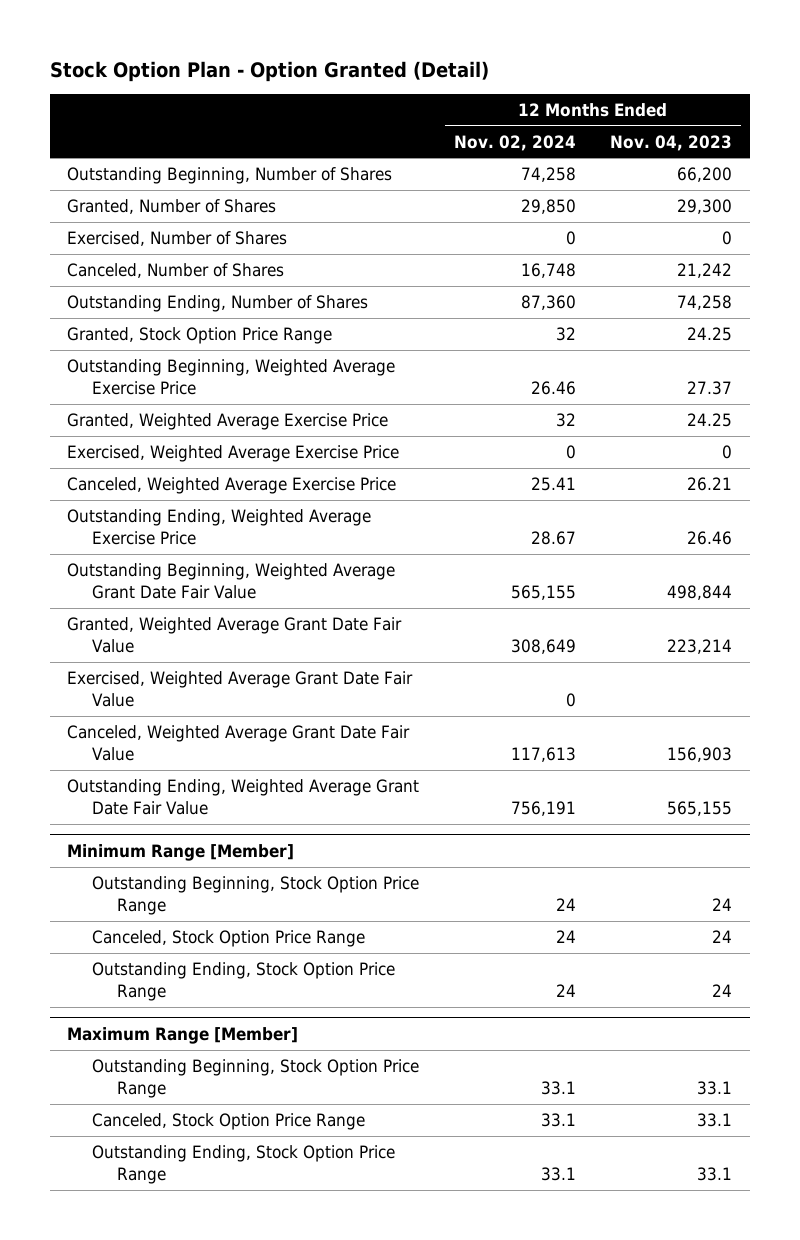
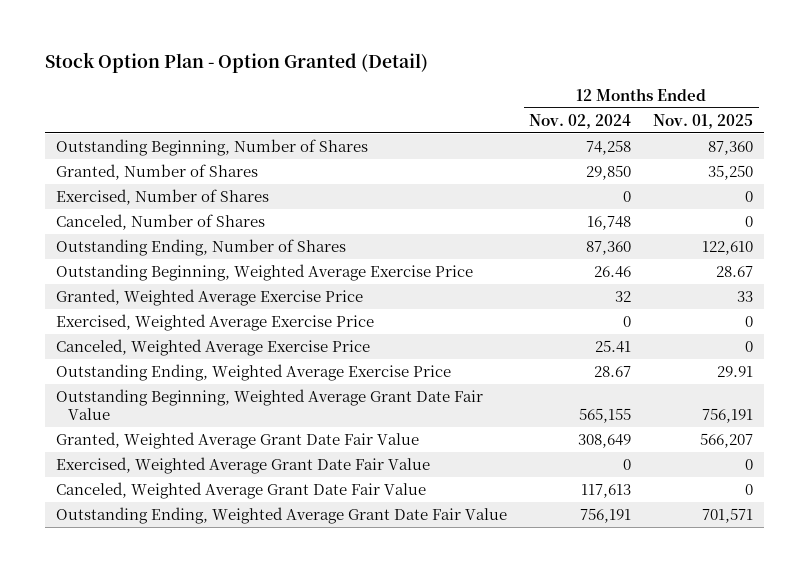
- | 12 Months Ended Nov. 02, 2024 | 12 Months Ended Nov. 04, 2023
+ | 12 Months Ended Nov. 02, 2024 | 12 Months Ended Nov. 01, 2025
- Granted, Stock Option Price Range | 32 | 24.25
- Minimum Range [Member]
- Outstanding Beginning, Stock Option Price Range | 24 | 24
- Canceled, Stock Option Price Range | 24 | 24
- Outstanding Ending, Stock Option Price Range | 24 | 24
- Maximum Range [Member]
- Outstanding Beginning, Stock Option Price Range | 33.1 | 33.1
- Canceled, Stock Option Price Range | 33.1 | 33.1
- Outstanding Ending, Stock Option Price Range | 33.1 | 33.1

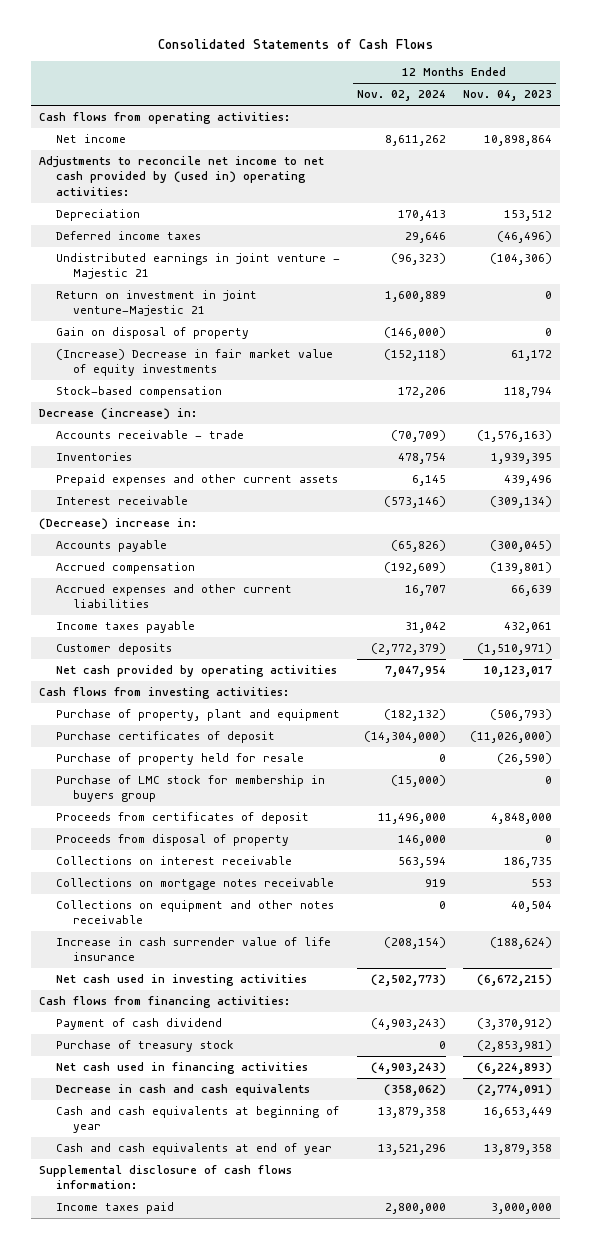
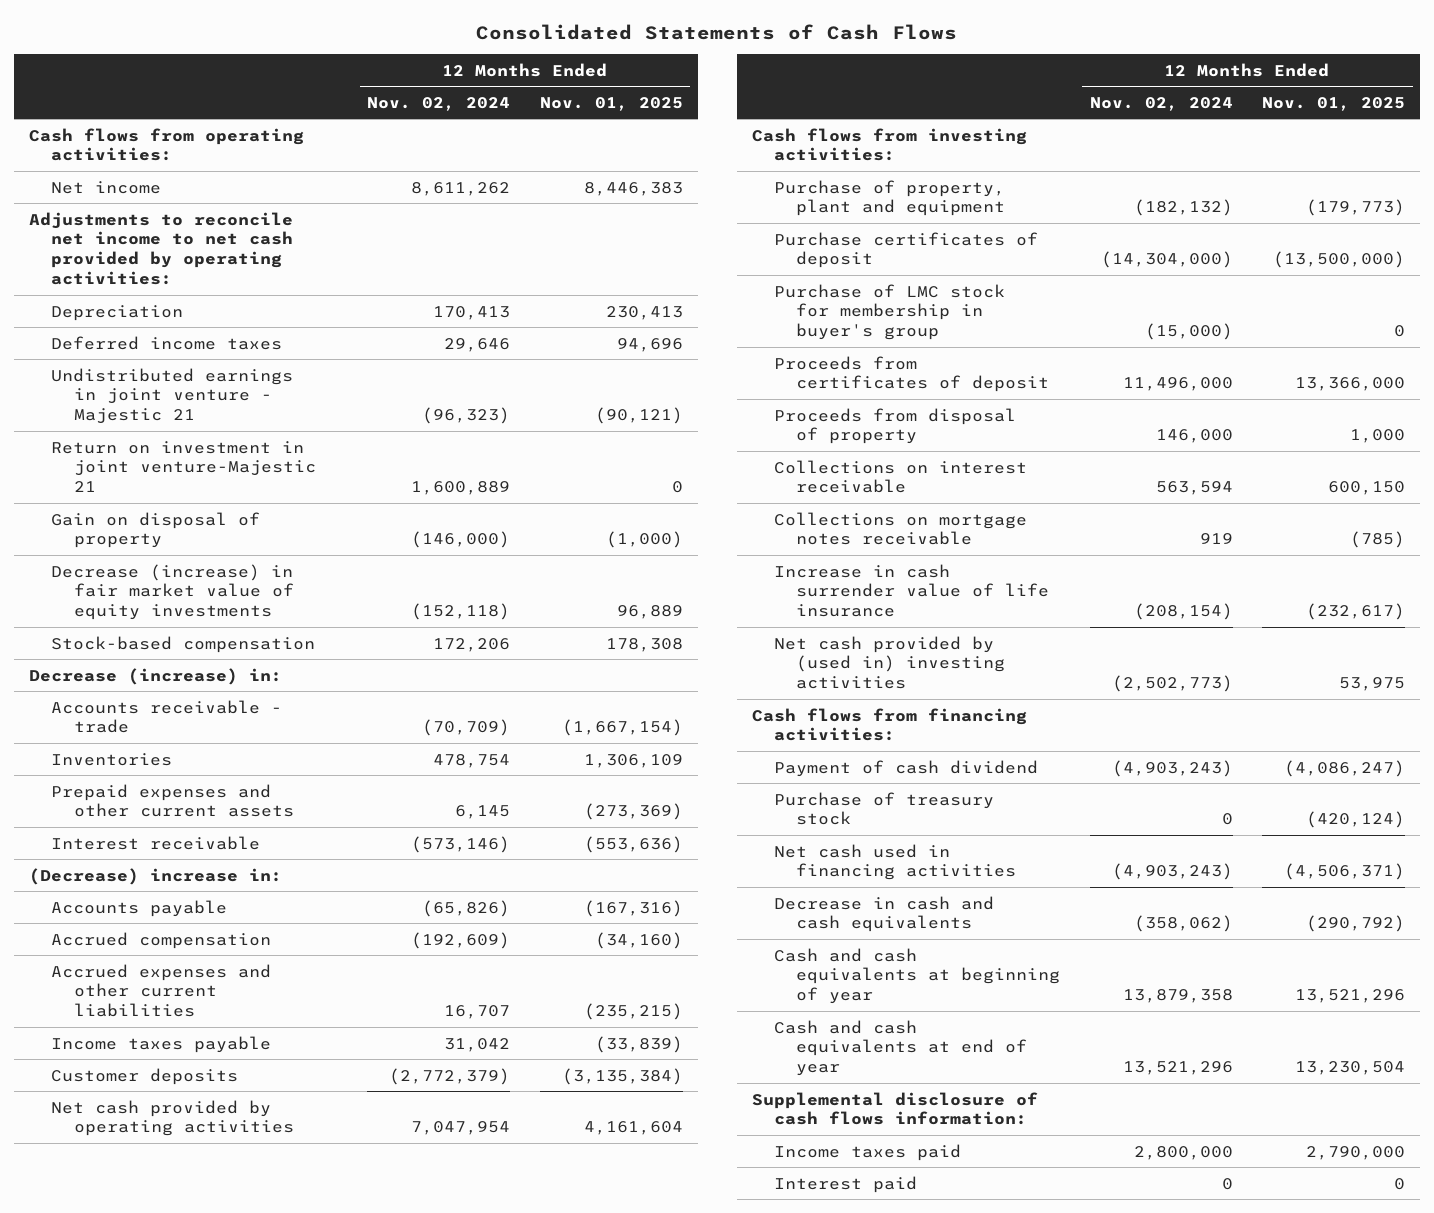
- | 12 Months Ended Nov. 02, 2024 | 12 Months Ended Nov. 04, 2023
+ | 12 Months Ended Nov. 02, 2024 | 12 Months Ended Nov. 01, 2025
- Adjustments to reconcile net income to net cash provided by (used in) operating activities:
+ Adjustments to reconcile net income to net cash provided by operating activities:
- (Increase) Decrease in fair market value of equity investments | (152,118) | 61,172
+ Decrease (increase) in fair market value of equity investments | (152,118) | 96,889
- Purchase of property held for resale | 0 | (26,590)
- Purchase of LMC stock for membership in buyers group | (15,000) | 0
+ Purchase of LMC stock for membership in buyer's group | (15,000) | 0
- Collections on equipment and other notes receivable | 0 | 40,504
- Net cash used in investing activities | (2,502,773) | (6,672,215)
+ Net cash provided by (used in) investing activities | (2,502,773) | 53,975
+ Interest paid | 0 | 0

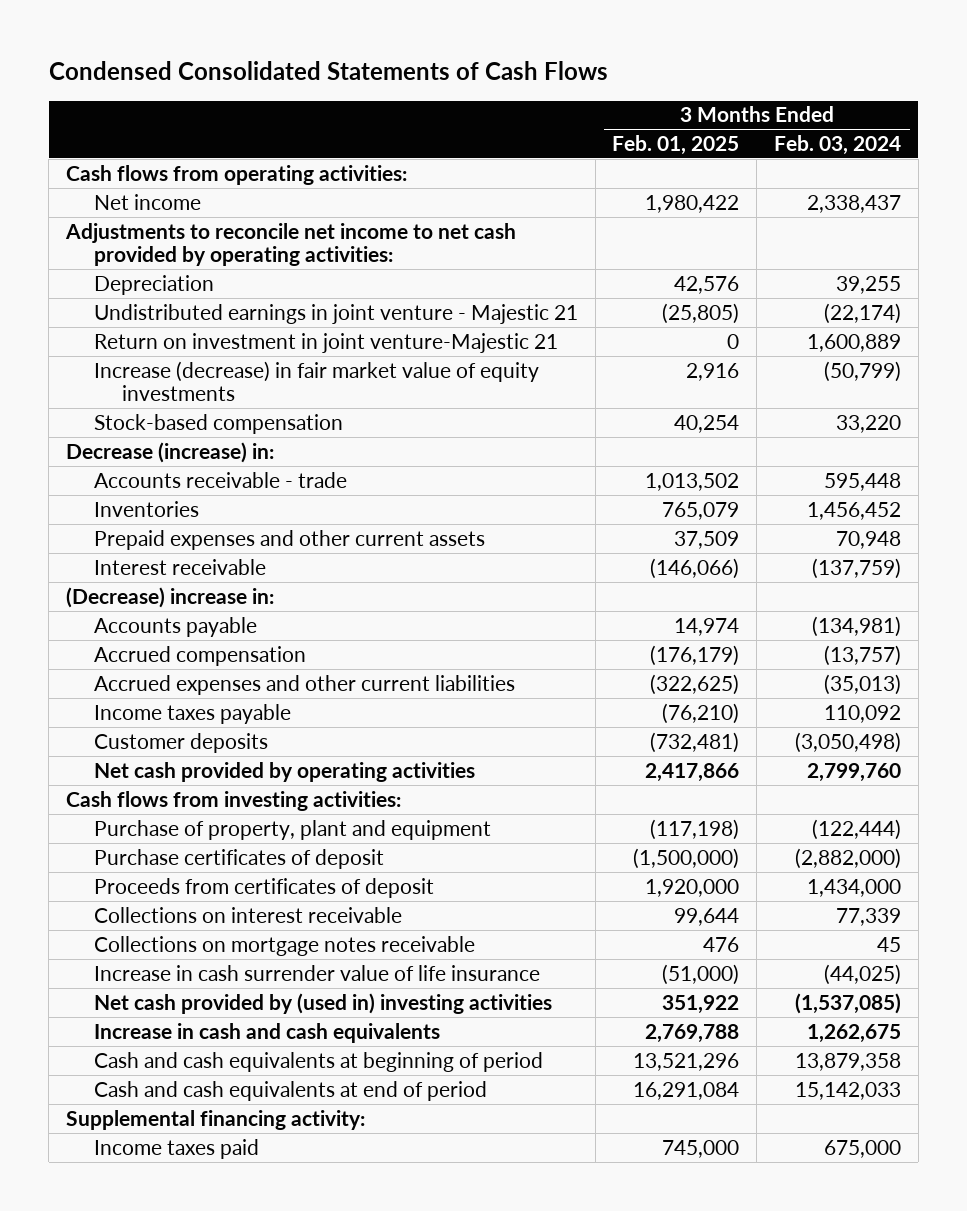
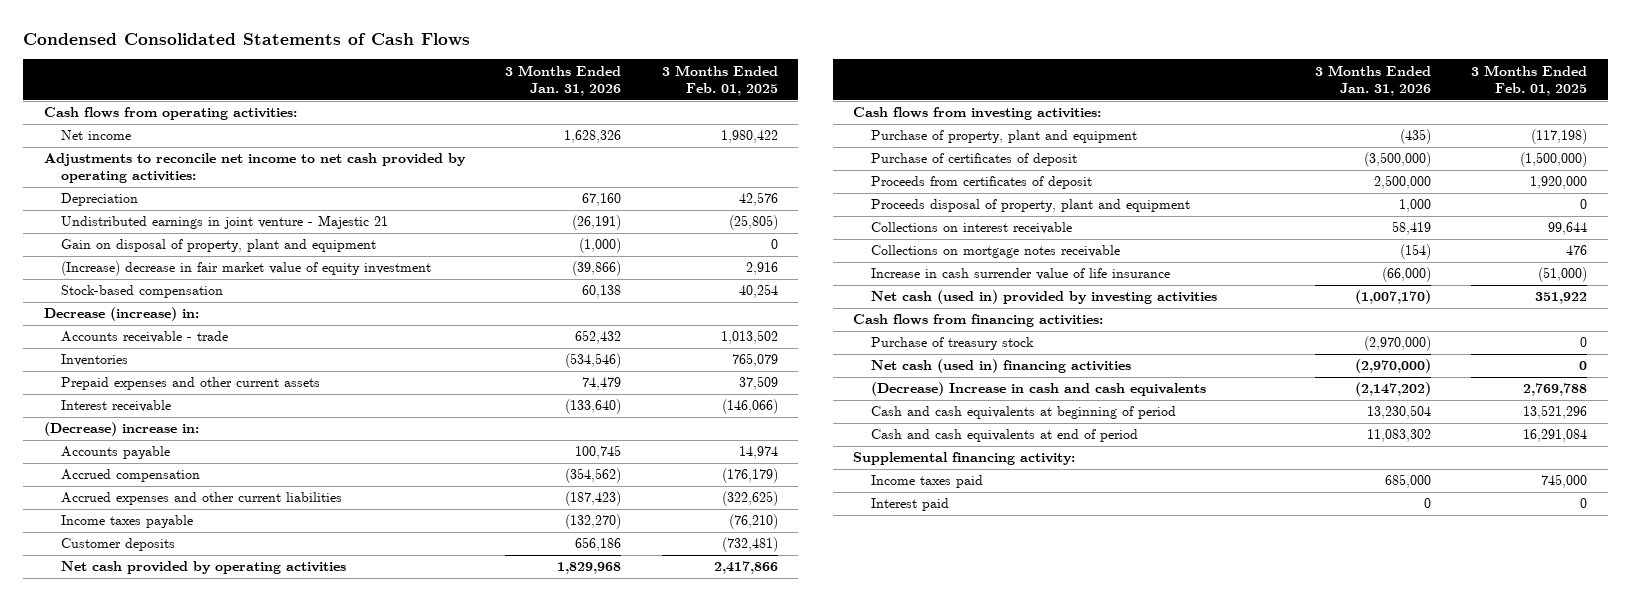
- | 3 Months Ended Feb. 01, 2025 | 3 Months Ended Feb. 03, 2024
+ | 3 Months Ended Jan. 31, 2026 | 3 Months Ended Feb. 01, 2025
- Return on investment in joint venture-Majestic 21 | 0 | 1,600,889
- Increase (decrease) in fair market value of equity investments | 2,916 | (50,799)
+ Gain on disposal of property, plant and equipment | (1,000) | 0
+ (Increase) decrease in fair market value of equity investment | (39,866) | 2,916
- Purchase certificates of deposit | (1,500,000) | (2,882,000)
+ Purchase of certificates of deposit | (3,500,000) | (1,500,000)
+ Proceeds disposal of property, plant and equipment | 1,000 | 0
- Net cash provided by (used in) investing activities | 351,922 | (1,537,085)
- Increase in cash and cash equivalents | 2,769,788 | 1,262,675
+ Net cash (used in) provided by investing activities | (1,007,170) | 351,922
+ Cash flows from financing activities:
+ Purchase of treasury stock | (2,970,000) | 0
+ Net cash (used in) financing activities | (2,970,000) | 0
+ (Decrease) Increase in cash and cash equivalents | (2,147,202) | 2,769,788
+ Interest paid | 0 | 0

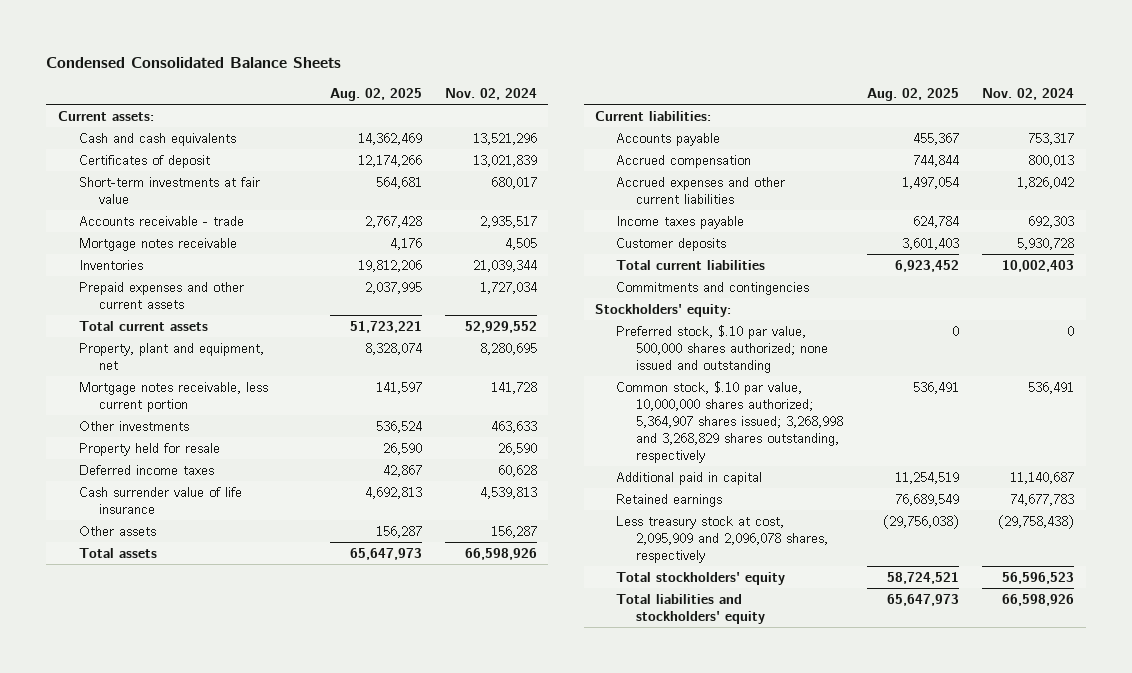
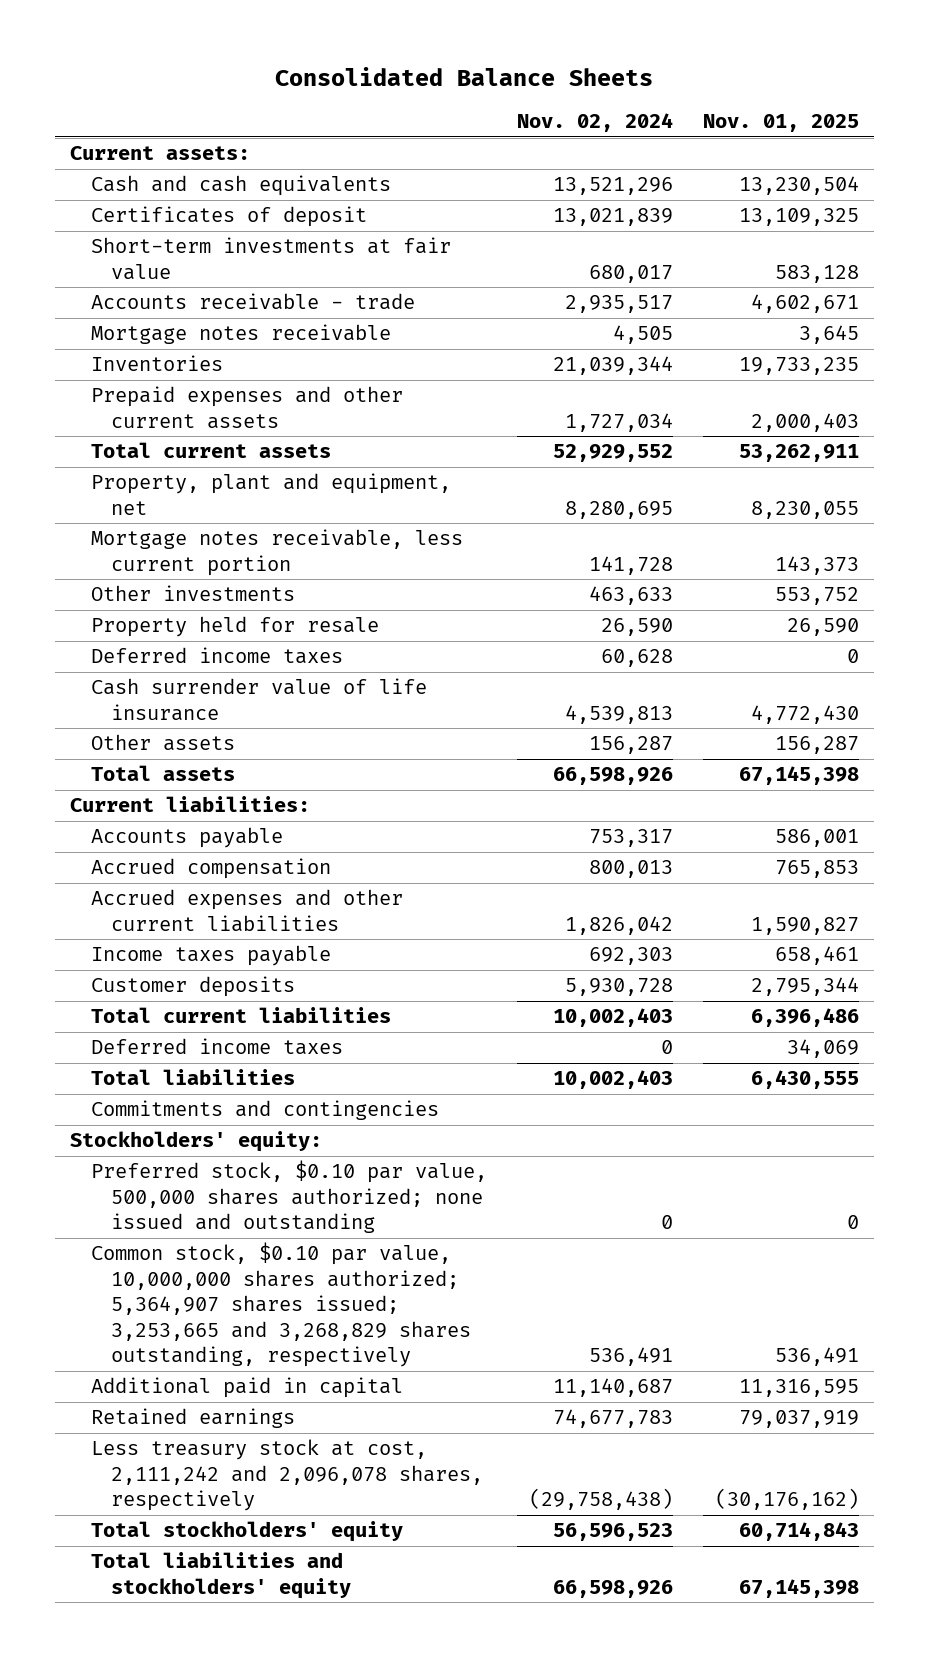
- Condensed Consolidated Balance Sheets
+ Consolidated Balance Sheets
- | Aug. 02, 2025 | Nov. 02, 2024
+ | Nov. 02, 2024 | Nov. 01, 2025
+ Deferred income taxes | 0 | 34,069
+ Total liabilities | 10,002,403 | 6,430,555
- Preferred stock, $.10 par value, 500,000 shares authorized; none issued and outstanding | 0 | 0
- Common stock, $.10 par value, 10,000,000 shares authorized; 5,364,907 shares issued; 3,268,998 and 3,268,829 shares outstanding, respectively | 536,491 | 536,491
+ Preferred stock, $0.10 par value, 500,000 shares authorized; none issued and outstanding | 0 | 0
+ Common stock, $0.10 par value, 10,000,000 shares authorized; 5,364,907 shares issued; 3,253,665 and 3,268,829 shares outstanding, respectively | 536,491 | 536,491
- Less treasury stock at cost, 2,095,909 and 2,096,078 shares, respectively | (29,756,038) | (29,758,438)
+ Less treasury stock at cost, 2,111,242 and 2,096,078 shares, respectively | (29,758,438) | (30,176,162)

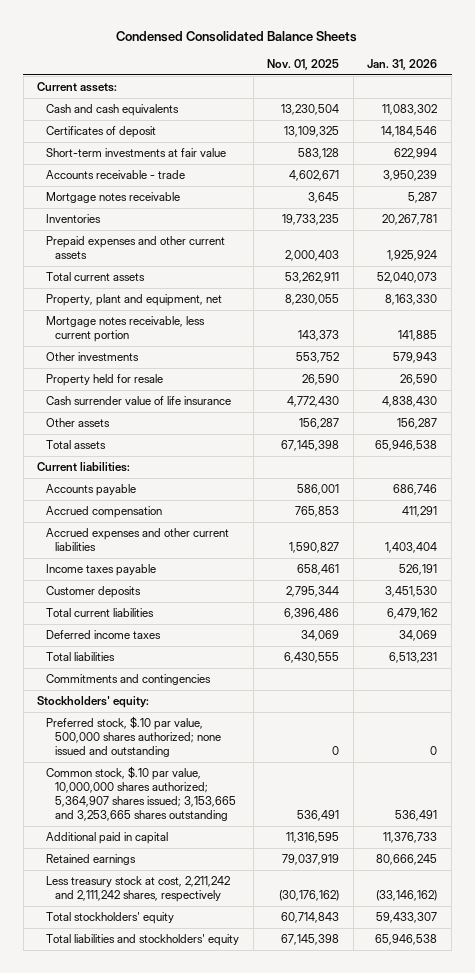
- Consolidated Balance Sheets
+ Condensed Consolidated Balance Sheets
- | Nov. 02, 2024 | Nov. 01, 2025
+ | Nov. 01, 2025 | Jan. 31, 2026
- Deferred income taxes | 60,628 | 0
- Preferred stock, $0.10 par value, 500,000 shares authorized; none issued and outstanding | 0 | 0
- Common stock, $0.10 par value, 10,000,000 shares authorized; 5,364,907 shares issued; 3,253,665 and 3,268,829 shares outstanding, respectively | 536,491 | 536,491
+ Preferred stock, $.10 par value, 500,000 shares authorized; none issued and outstanding | 0 | 0
+ Common stock, $.10 par value, 10,000,000 shares authorized; 5,364,907 shares issued; 3,153,665 and 3,253,665 shares outstanding | 536,491 | 536,491
- Less treasury stock at cost, 2,111,242 and 2,096,078 shares, respectively | (29,758,438) | (30,176,162)
+ Less treasury stock at cost, 2,211,242 and 2,111,242 shares, respectively | (30,176,162) | (33,146,162)

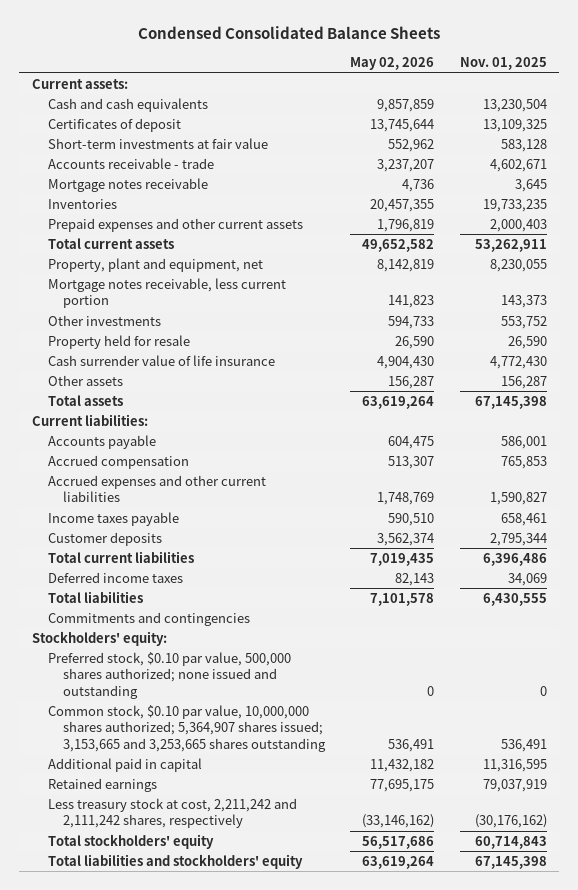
- | Nov. 01, 2025 | Jan. 31, 2026
+ | May 02, 2026 | Nov. 01, 2025
- Preferred stock, $.10 par value, 500,000 shares authorized; none issued and outstanding | 0 | 0
- Common stock, $.10 par value, 10,000,000 shares authorized; 5,364,907 shares issued; 3,153,665 and 3,253,665 shares outstanding | 536,491 | 536,491
+ Preferred stock, $0.10 par value, 500,000 shares authorized; none issued and outstanding | 0 | 0
+ Common stock, $0.10 par value, 10,000,000 shares authorized; 5,364,907 shares issued; 3,153,665 and 3,253,665 shares outstanding | 536,491 | 536,491

